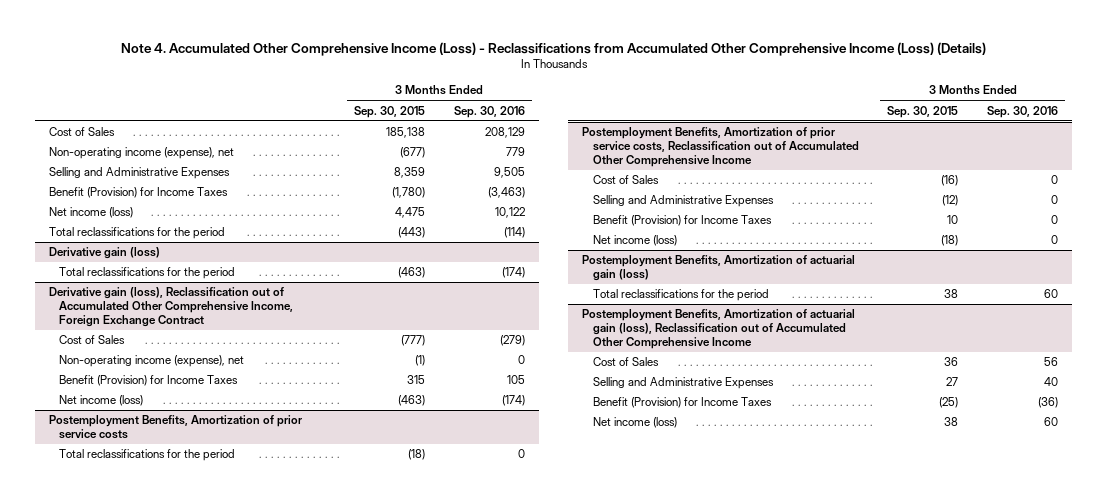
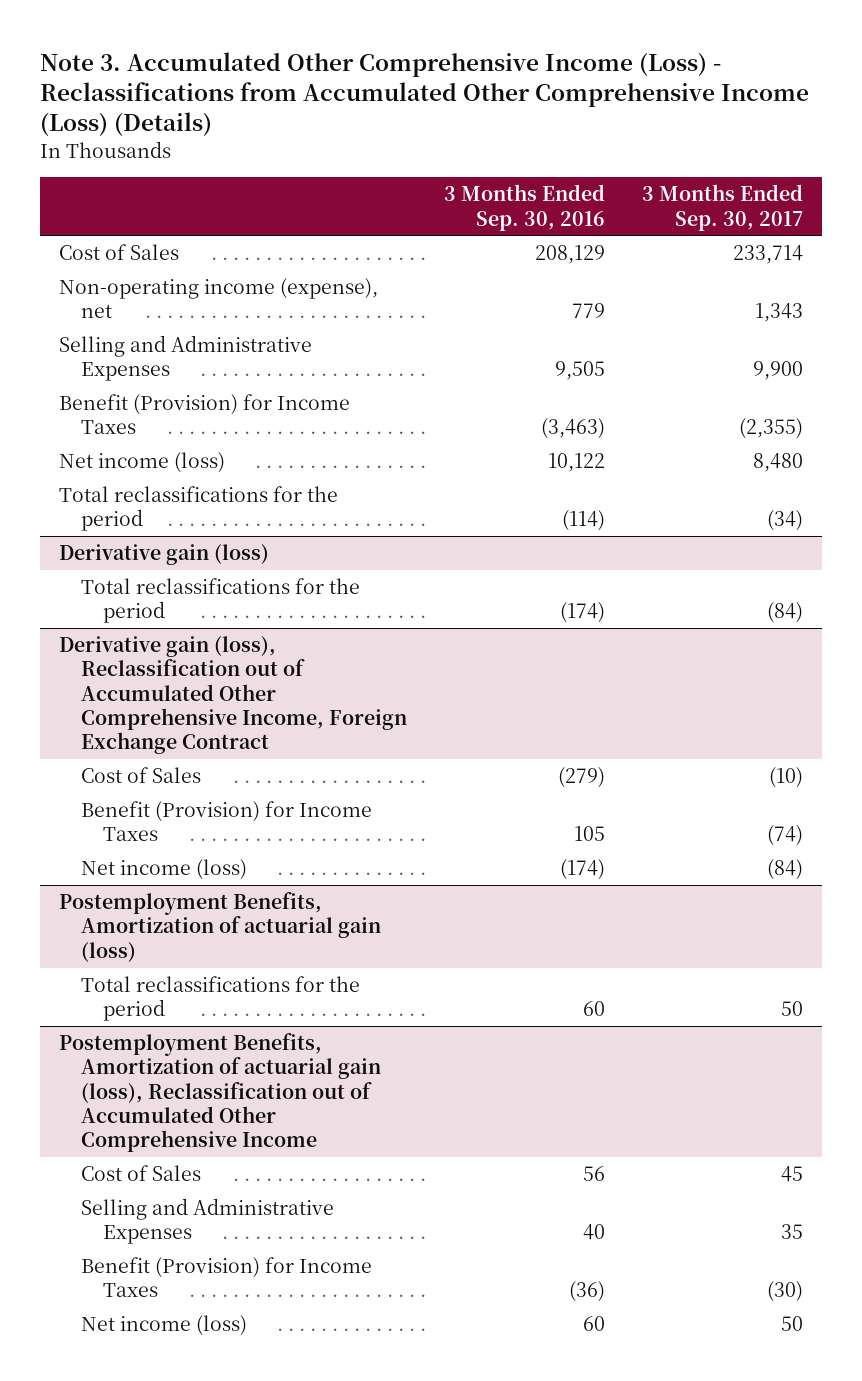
- Note 4. Accumulated Other Comprehensive Income (Loss) - Reclassifications from Accumulated Other Comprehensive Income (Loss) (Details)
+ Note 3. Accumulated Other Comprehensive Income (Loss) - Reclassifications from Accumulated Other Comprehensive Income (Loss) (Details)
- | 3 Months Ended Sep. 30, 2015 | 3 Months Ended Sep. 30, 2016
+ | 3 Months Ended Sep. 30, 2016 | 3 Months Ended Sep. 30, 2017
@ Derivative gain (loss), Reclassification out of Accumulated Other Comprehensive Income, Foreign Exchange Contract
- Non-operating income (expense), net | (1) | 0
- Postemployment Benefits, Amortization of prior service costs
- Total reclassifications for the period | (18) | 0
- Postemployment Benefits, Amortization of prior service costs, Reclassification out of Accumulated Other Comprehensive Income
- Cost of Sales | (16) | 0
- Selling and Administrative Expenses | (12) | 0
- Benefit (Provision) for Income Taxes | 10 | 0
- Net income (loss) | (18) | 0

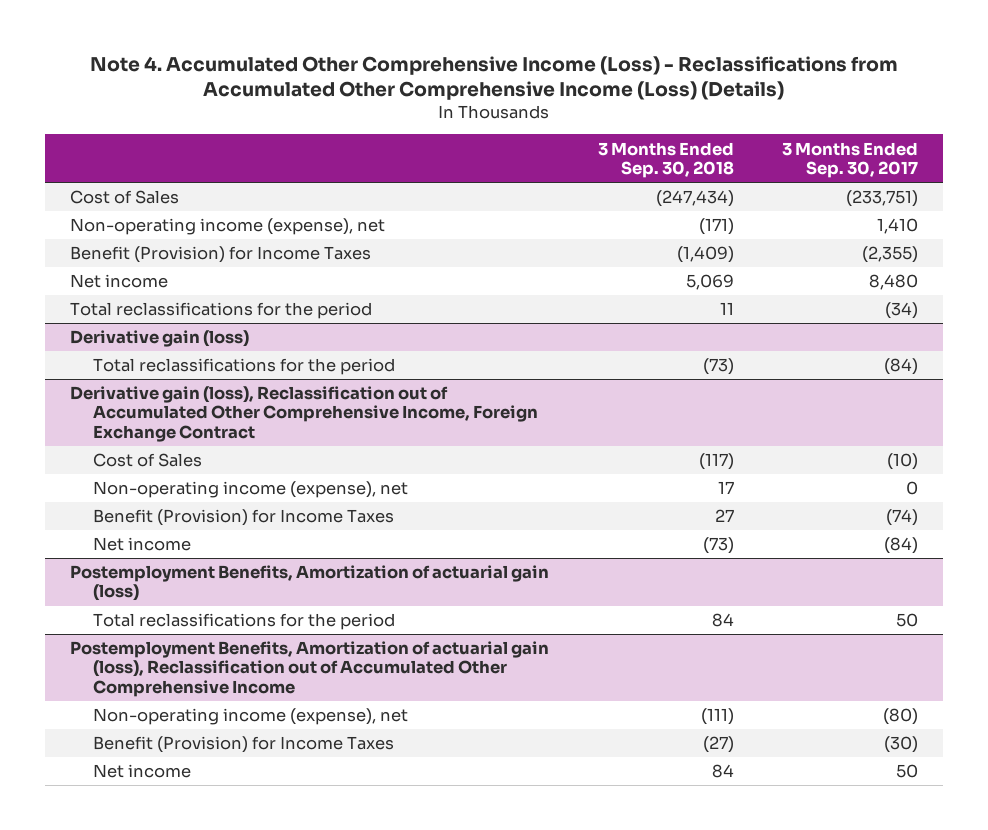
- Note 3. Accumulated Other Comprehensive Income (Loss) - Reclassifications from Accumulated Other Comprehensive Income (Loss) (Details)
+ Note 4. Accumulated Other Comprehensive Income (Loss) - Reclassifications from Accumulated Other Comprehensive Income (Loss) (Details)
- | 3 Months Ended Sep. 30, 2016 | 3 Months Ended Sep. 30, 2017
+ | 3 Months Ended Sep. 30, 2018 | 3 Months Ended Sep. 30, 2017
- Cost of Sales | 208,129 | 233,714
- Non-operating income (expense), net | 779 | 1,343
- Selling and Administrative Expenses | 9,505 | 9,900
+ Cost of Sales | (247,434) | (233,751)
+ Non-operating income (expense), net | (171) | 1,410
- Net income (loss) | 10,122 | 8,480
+ Net income | 5,069 | 8,480
@ Derivative gain (loss), Reclassification out of Accumulated Other Comprehensive Income, Foreign Exchange Contract
+ Non-operating income (expense), net | 17 | 0
- Net income (loss) | (174) | (84)
+ Net income | (73) | (84)
@ Postemployment Benefits, Amortization of actuarial gain (loss), Reclassification out of Accumulated Other Comprehensive Income
- Cost of Sales | 56 | 45
- Selling and Administrative Expenses | 40 | 35
+ Non-operating income (expense), net | (111) | (80)
- Net income (loss) | 60 | 50
+ Net income | 84 | 50

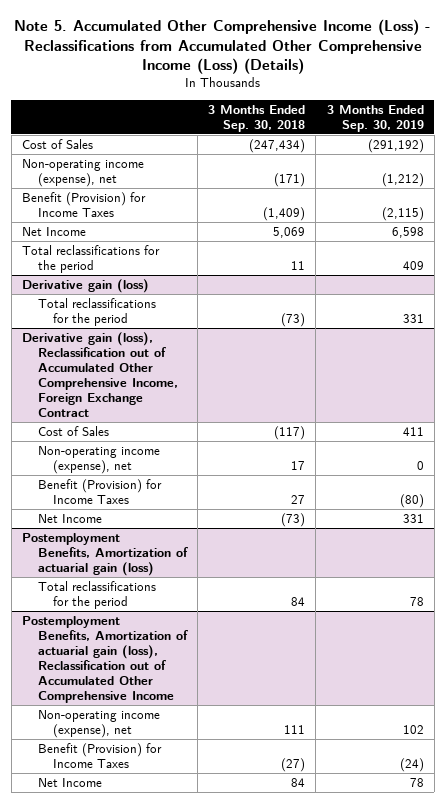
- Note 4. Accumulated Other Comprehensive Income (Loss) - Reclassifications from Accumulated Other Comprehensive Income (Loss) (Details)
+ Note 5. Accumulated Other Comprehensive Income (Loss) - Reclassifications from Accumulated Other Comprehensive Income (Loss) (Details)
- | 3 Months Ended Sep. 30, 2018 | 3 Months Ended Sep. 30, 2017
+ | 3 Months Ended Sep. 30, 2018 | 3 Months Ended Sep. 30, 2019
- Net income | 5,069 | 8,480
+ Net Income | 5,069 | 6,598
@ Derivative gain (loss), Reclassification out of Accumulated Other Comprehensive Income, Foreign Exchange Contract
- Net income | (73) | (84)
+ Net Income | (73) | 331
@ Postemployment Benefits, Amortization of actuarial gain (loss), Reclassification out of Accumulated Other Comprehensive Income
- Non-operating income (expense), net | (111) | (80)
+ Non-operating income (expense), net | 111 | 102
- Net income | 84 | 50
+ Net Income | 84 | 78

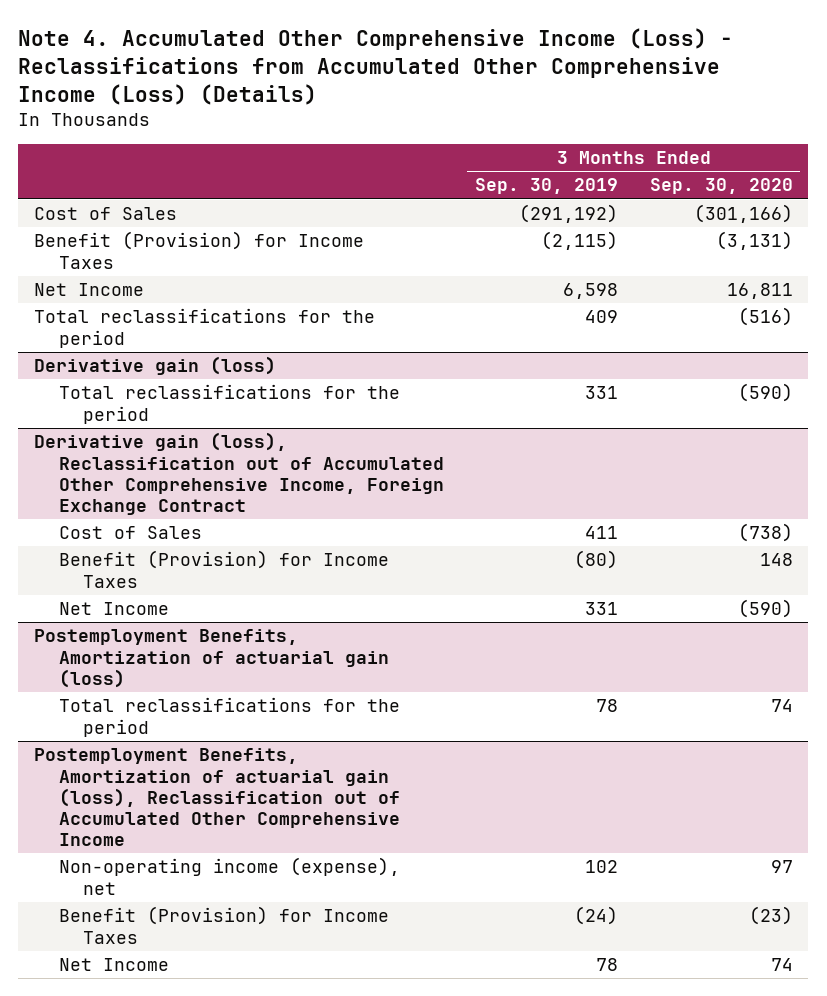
- Note 5. Accumulated Other Comprehensive Income (Loss) - Reclassifications from Accumulated Other Comprehensive Income (Loss) (Details)
+ Note 4. Accumulated Other Comprehensive Income (Loss) - Reclassifications from Accumulated Other Comprehensive Income (Loss) (Details)
- | 3 Months Ended Sep. 30, 2018 | 3 Months Ended Sep. 30, 2019
+ | 3 Months Ended Sep. 30, 2019 | 3 Months Ended Sep. 30, 2020
- Non-operating income (expense), net | (171) | (1,212)
@ Derivative gain (loss), Reclassification out of Accumulated Other Comprehensive Income, Foreign Exchange Contract
- Non-operating income (expense), net | 17 | 0

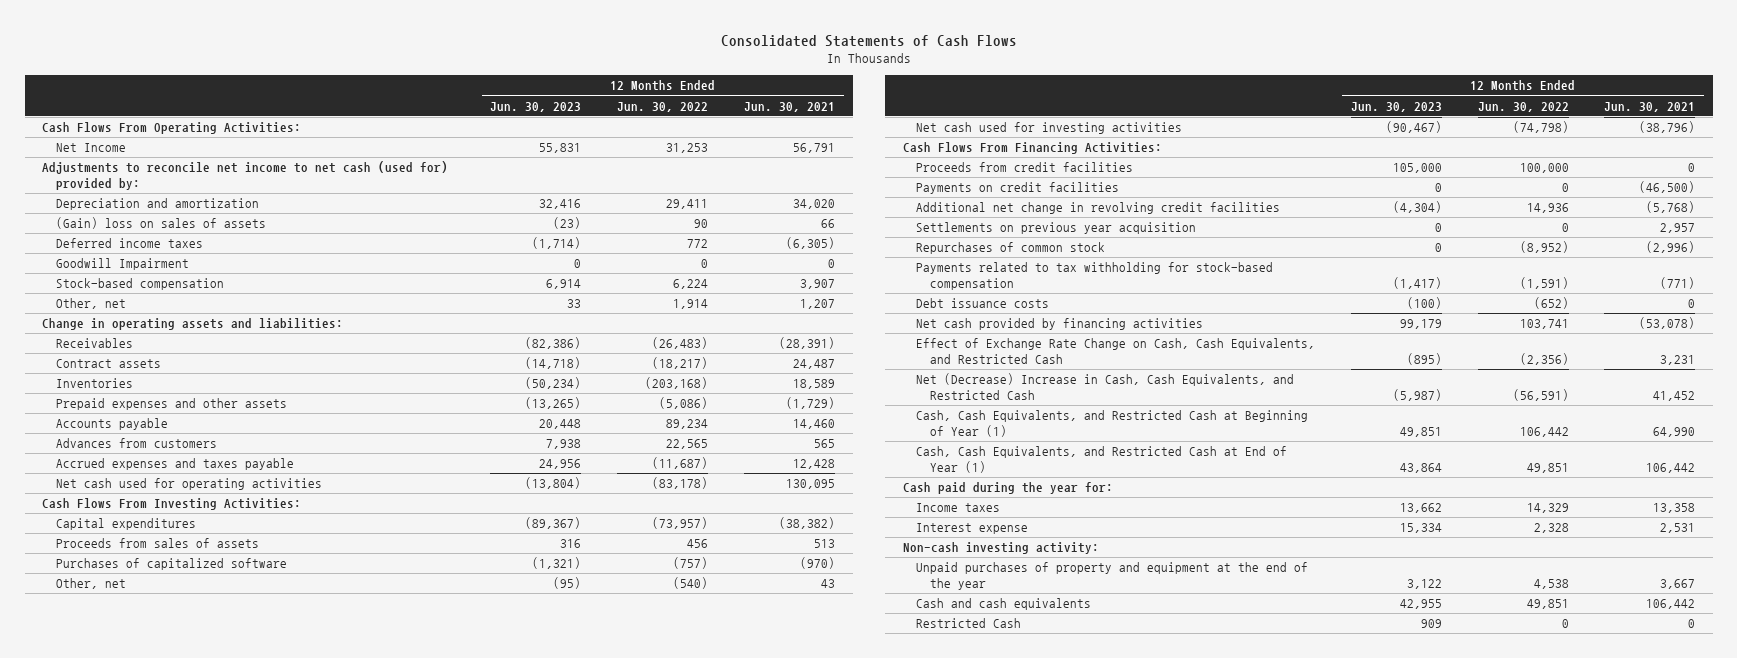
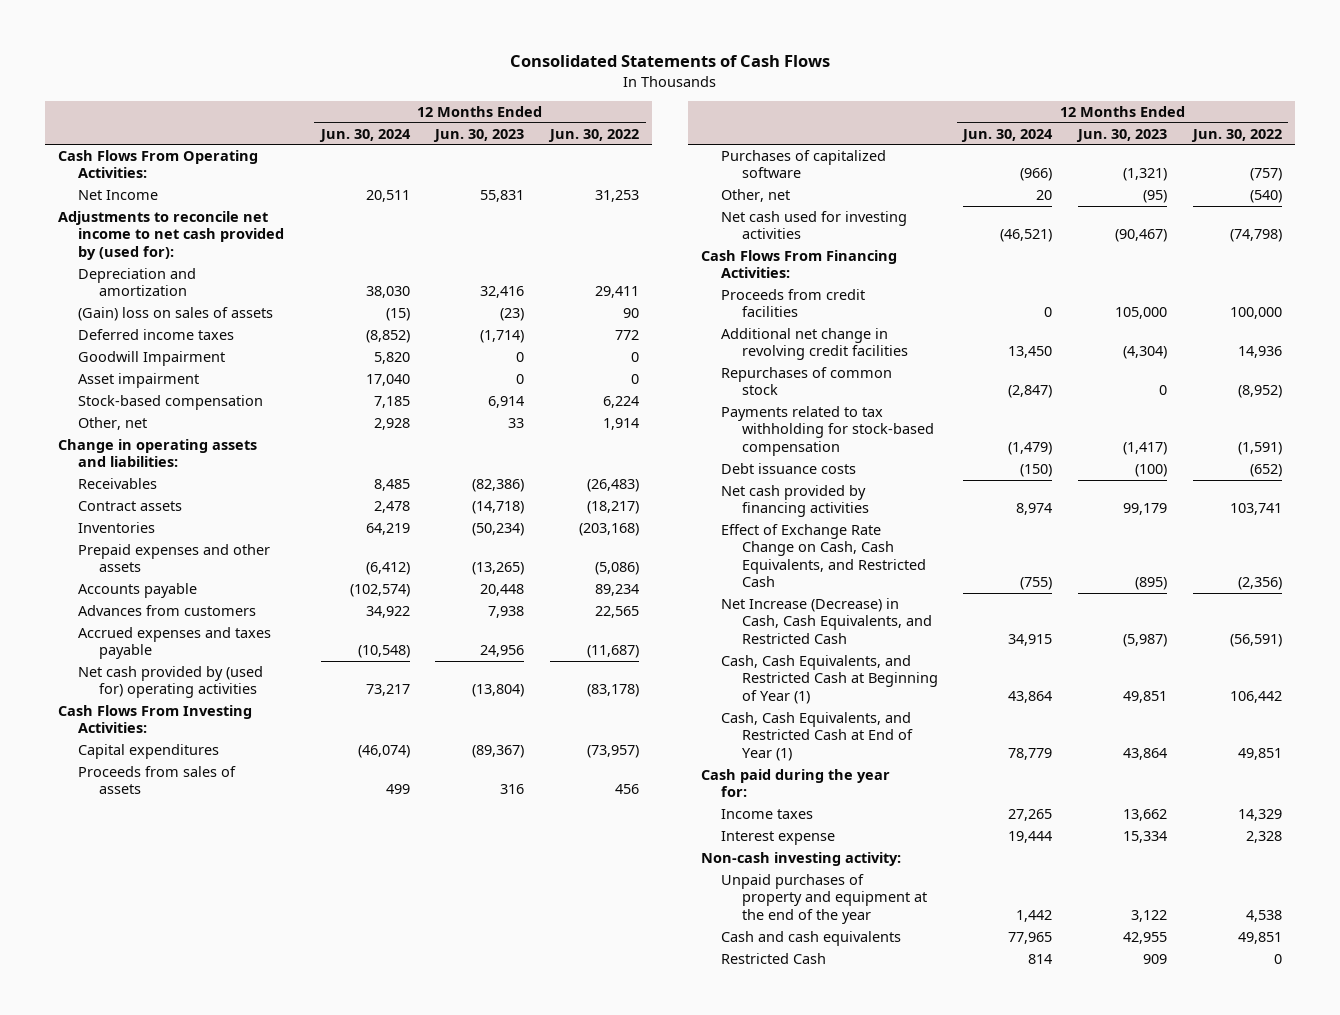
- | 12 Months Ended Jun. 30, 2023 | 12 Months Ended Jun. 30, 2022 | 12 Months Ended Jun. 30, 2021
+ | 12 Months Ended Jun. 30, 2024 | 12 Months Ended Jun. 30, 2023 | 12 Months Ended Jun. 30, 2022
- Adjustments to reconcile net income to net cash (used for) provided by:
+ Adjustments to reconcile net income to net cash provided by (used for):
+ Asset impairment | 17,040 | 0 | 0
- Net cash used for operating activities | (13,804) | (83,178) | 130,095
+ Net cash provided by (used for) operating activities | 73,217 | (13,804) | (83,178)
- Payments on credit facilities | 0 | 0 | (46,500)
- Settlements on previous year acquisition | 0 | 0 | 2,957
- Net (Decrease) Increase in Cash, Cash Equivalents, and Restricted Cash | (5,987) | (56,591) | 41,452
+ Net Increase (Decrease) in Cash, Cash Equivalents, and Restricted Cash | 34,915 | (5,987) | (56,591)

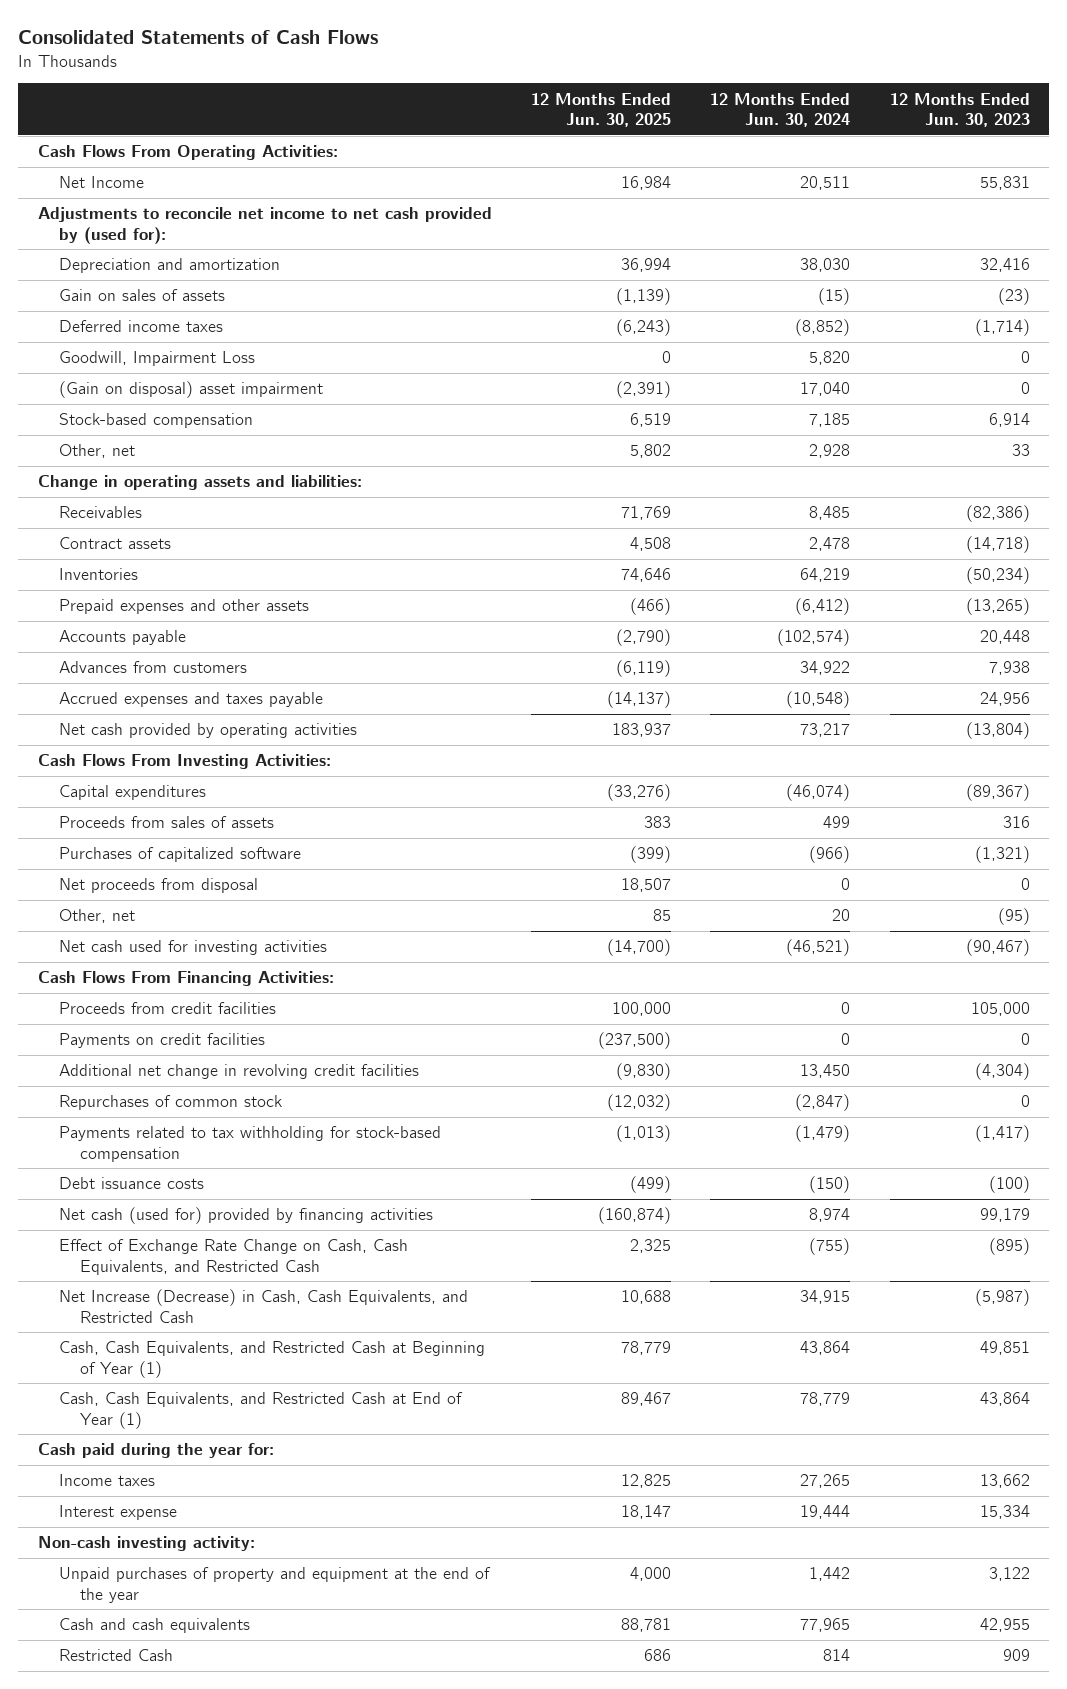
- | 12 Months Ended Jun. 30, 2024 | 12 Months Ended Jun. 30, 2023 | 12 Months Ended Jun. 30, 2022
+ | 12 Months Ended Jun. 30, 2025 | 12 Months Ended Jun. 30, 2024 | 12 Months Ended Jun. 30, 2023
- (Gain) loss on sales of assets | (15) | (23) | 90
+ Gain on sales of assets | (1,139) | (15) | (23)
- Goodwill Impairment | 5,820 | 0 | 0
- Asset impairment | 17,040 | 0 | 0
+ Goodwill, Impairment Loss | 0 | 5,820 | 0
+ (Gain on disposal) asset impairment | (2,391) | 17,040 | 0
- Net cash provided by (used for) operating activities | 73,217 | (13,804) | (83,178)
+ Net cash provided by operating activities | 183,937 | 73,217 | (13,804)
+ Net proceeds from disposal | 18,507 | 0 | 0
+ Payments on credit facilities | (237,500) | 0 | 0
- Net cash provided by financing activities | 8,974 | 99,179 | 103,741
+ Net cash (used for) provided by financing activities | (160,874) | 8,974 | 99,179

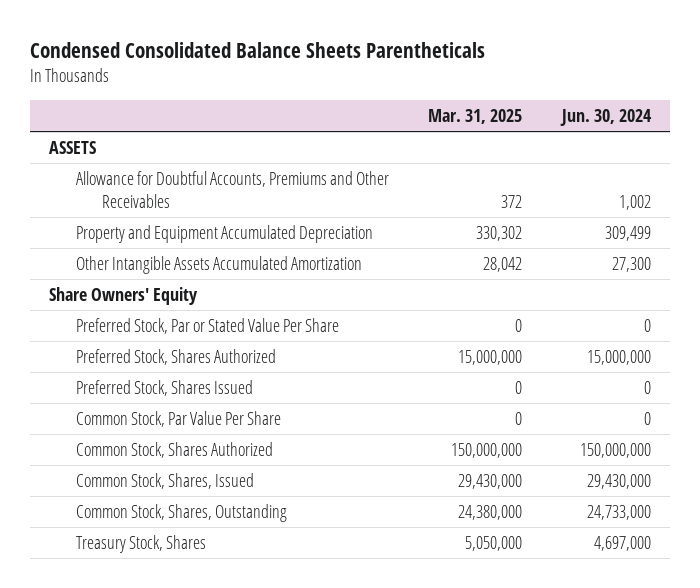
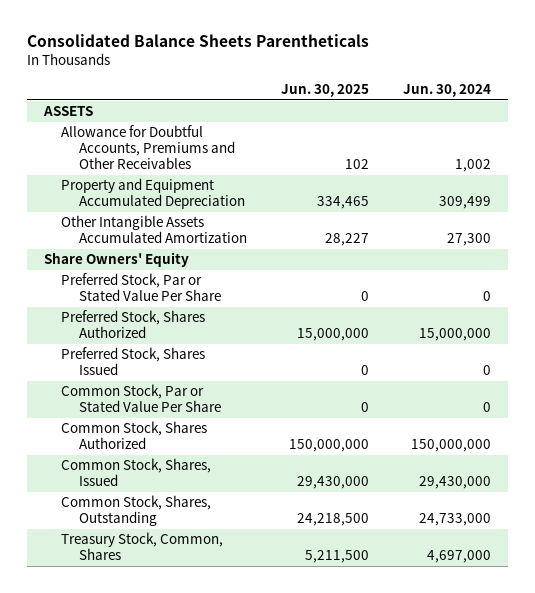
- Condensed Consolidated Balance Sheets Parentheticals
+ Consolidated Balance Sheets Parentheticals
- | Mar. 31, 2025 | Jun. 30, 2024
+ | Jun. 30, 2025 | Jun. 30, 2024
- Common Stock, Par Value Per Share | 0 | 0
+ Common Stock, Par or Stated Value Per Share | 0 | 0
- Treasury Stock, Shares | 5,050,000 | 4,697,000
+ Treasury Stock, Common, Shares | 5,211,500 | 4,697,000

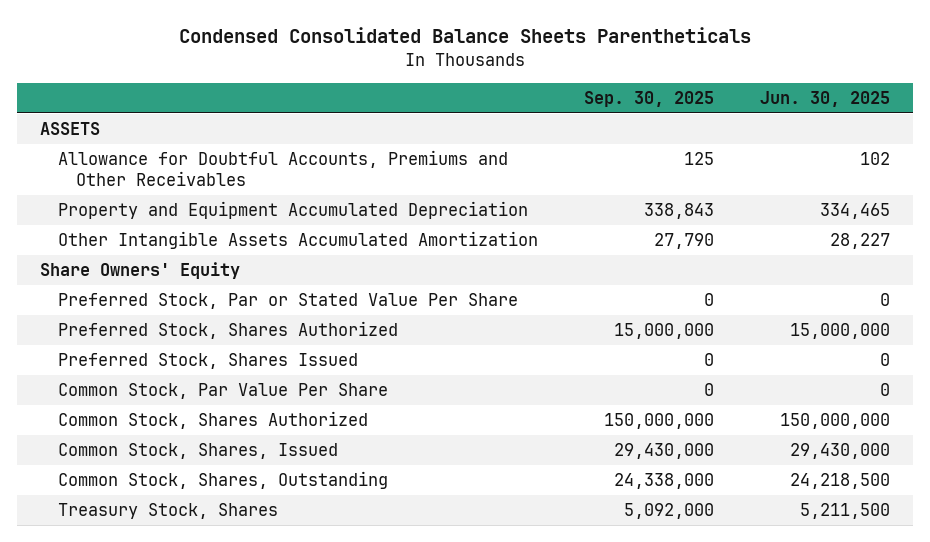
- Consolidated Balance Sheets Parentheticals
+ Condensed Consolidated Balance Sheets Parentheticals
- | Jun. 30, 2025 | Jun. 30, 2024
+ | Sep. 30, 2025 | Jun. 30, 2025
- Common Stock, Par or Stated Value Per Share | 0 | 0
+ Common Stock, Par Value Per Share | 0 | 0
- Treasury Stock, Common, Shares | 5,211,500 | 4,697,000
+ Treasury Stock, Shares | 5,092,000 | 5,211,500

